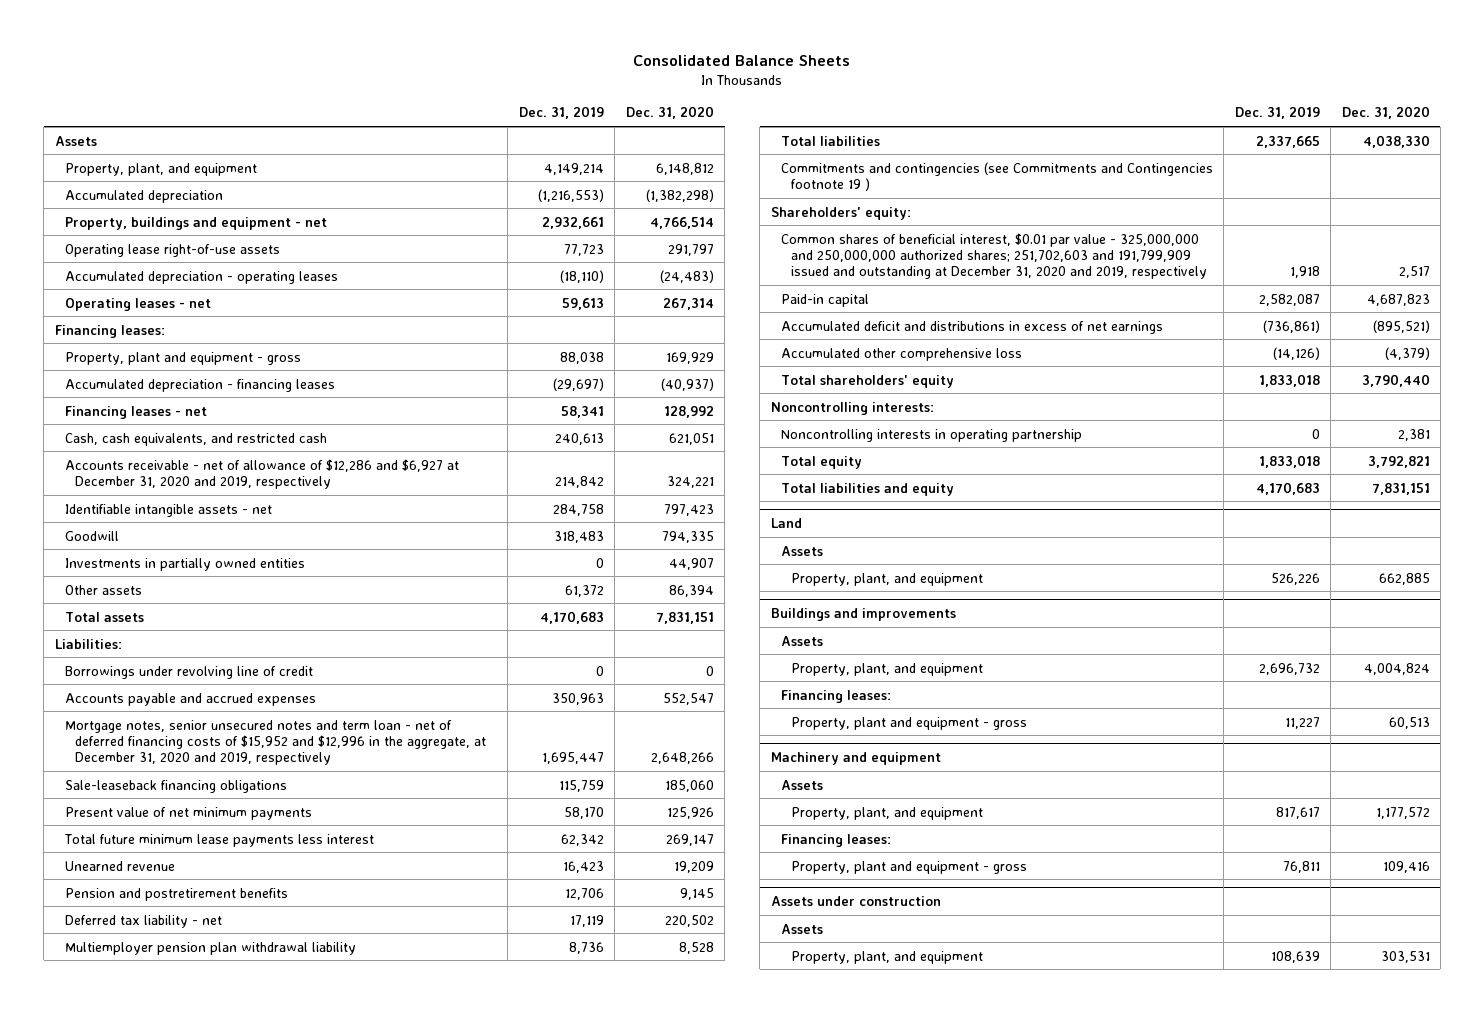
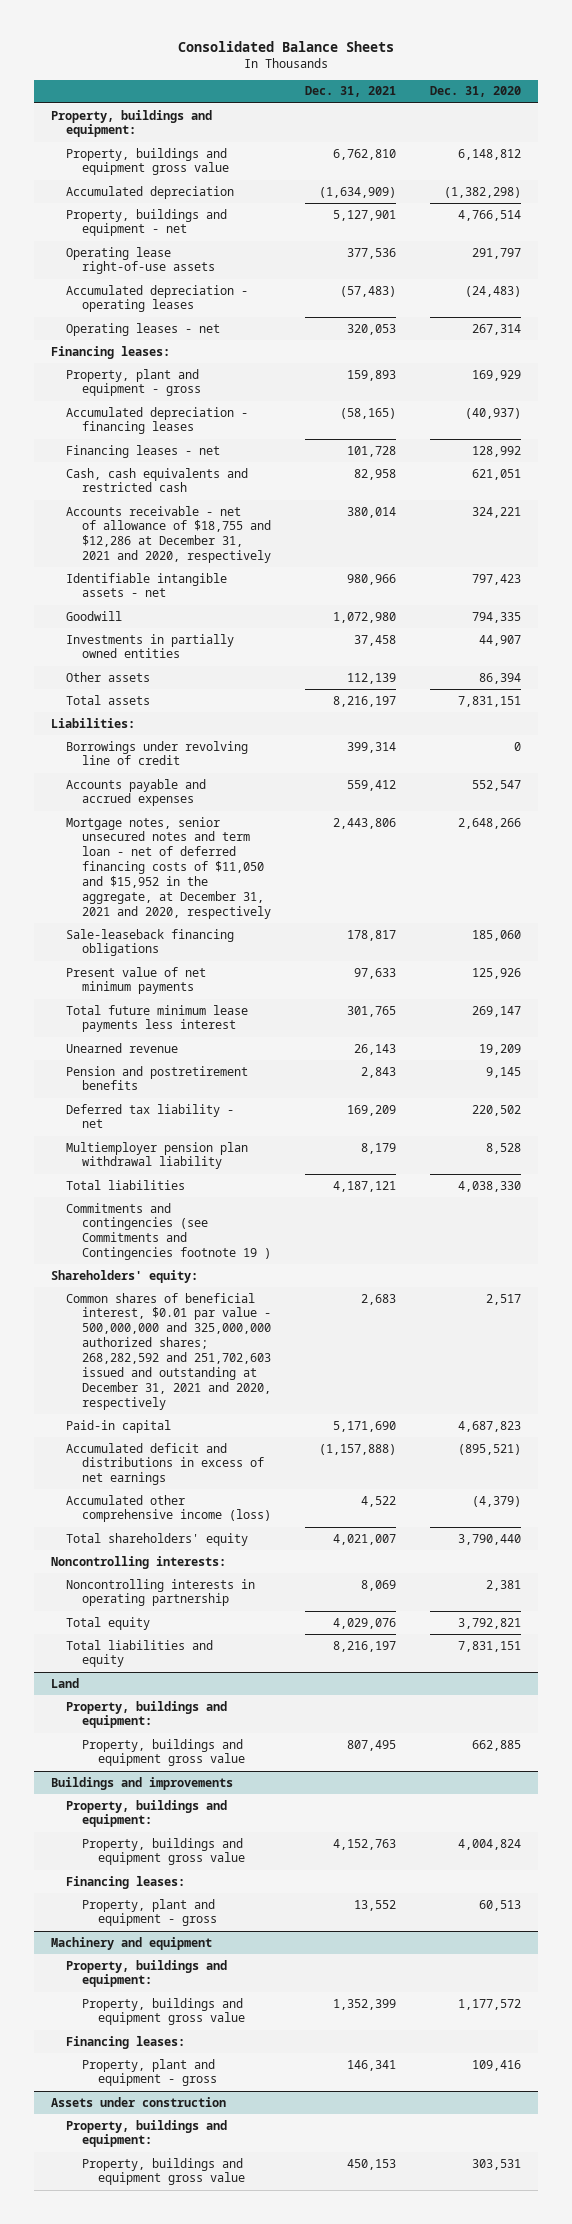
- | Dec. 31, 2019 | Dec. 31, 2020
+ | Dec. 31, 2021 | Dec. 31, 2020
- Assets
- Property, plant, and equipment | 4,149,214 | 6,148,812
+ Property, buildings and equipment:
+ Property, buildings and equipment gross value | 6,762,810 | 6,148,812
- Cash, cash equivalents, and restricted cash | 240,613 | 621,051
- Accounts receivable - net of allowance of $12,286 and $6,927 at December 31, 2020 and 2019, respectively | 214,842 | 324,221
+ Cash, cash equivalents and restricted cash | 82,958 | 621,051
+ Accounts receivable - net of allowance of $18,755 and $12,286 at December 31, 2021 and 2020, respectively | 380,014 | 324,221
- Mortgage notes, senior unsecured notes and term loan - net of deferred financing costs of $15,952 and $12,996 in the aggregate, at December 31, 2020 and 2019, respectively | 1,695,447 | 2,648,266
+ Mortgage notes, senior unsecured notes and term loan - net of deferred financing costs of $11,050 and $15,952 in the aggregate, at December 31, 2021 and 2020, respectively | 2,443,806 | 2,648,266
- Common shares of beneficial interest, $0.01 par value - 325,000,000 and 250,000,000 authorized shares; 251,702,603 and 191,799,909 issued and outstanding at December 31, 2020 and 2019, respectively | 1,918 | 2,517
+ Common shares of beneficial interest, $0.01 par value - 500,000,000 and 325,000,000 authorized shares; 268,282,592 and 251,702,603 issued and outstanding at December 31, 2021 and 2020, respectively | 2,683 | 2,517
- Accumulated other comprehensive loss | (14,126) | (4,379)
+ Accumulated other comprehensive income (loss) | 4,522 | (4,379)
@ Land
- Assets
- Property, plant, and equipment | 526,226 | 662,885
+ Property, buildings and equipment:
+ Property, buildings and equipment gross value | 807,495 | 662,885
@ Buildings and improvements
- Assets
- Property, plant, and equipment | 2,696,732 | 4,004,824
+ Property, buildings and equipment:
+ Property, buildings and equipment gross value | 4,152,763 | 4,004,824
@ Machinery and equipment
- Assets
- Property, plant, and equipment | 817,617 | 1,177,572
+ Property, buildings and equipment:
+ Property, buildings and equipment gross value | 1,352,399 | 1,177,572
@ Assets under construction
- Assets
- Property, plant, and equipment | 108,639 | 303,531
+ Property, buildings and equipment:
+ Property, buildings and equipment gross value | 450,153 | 303,531

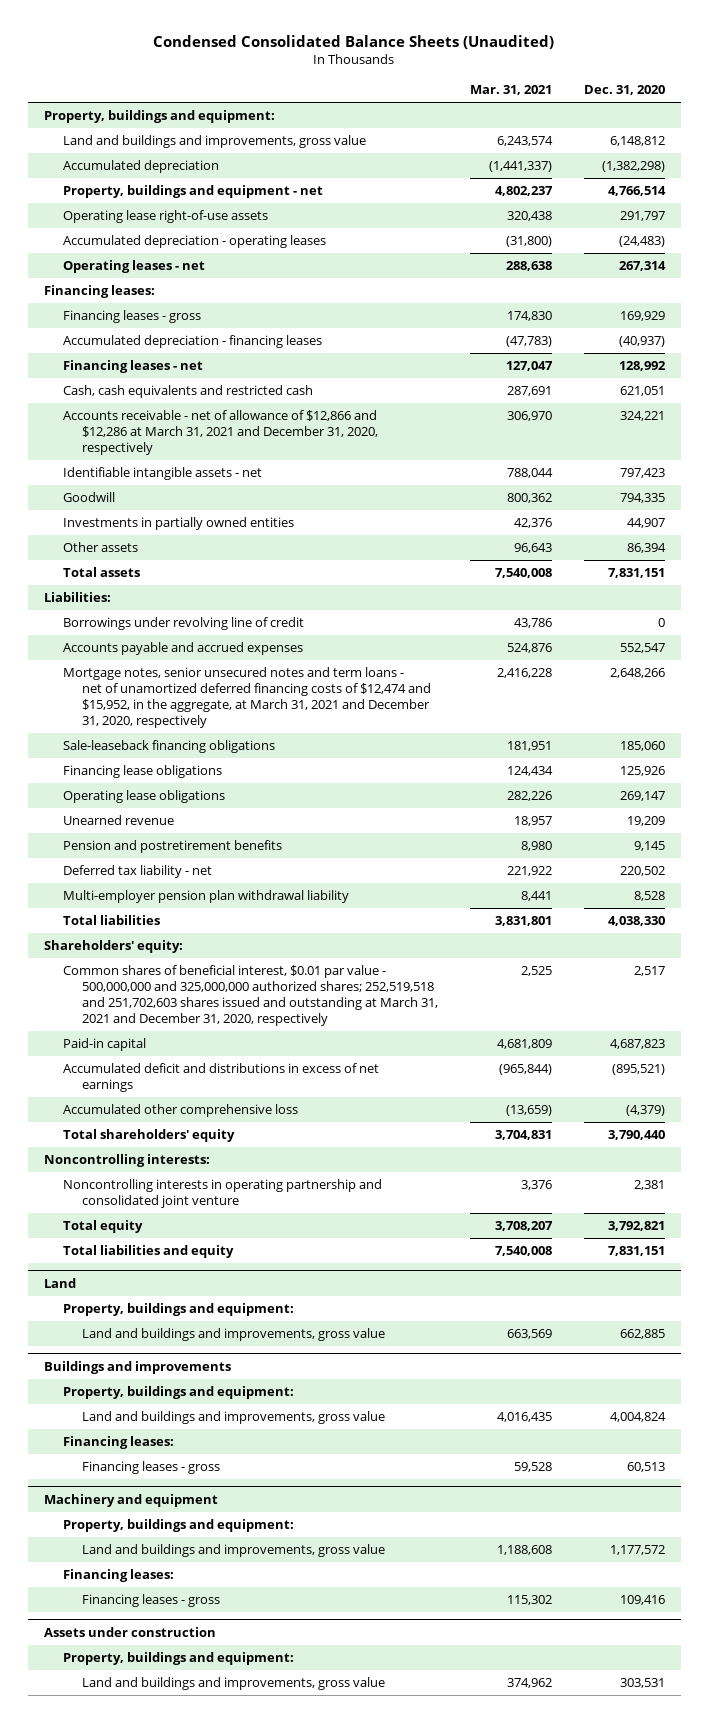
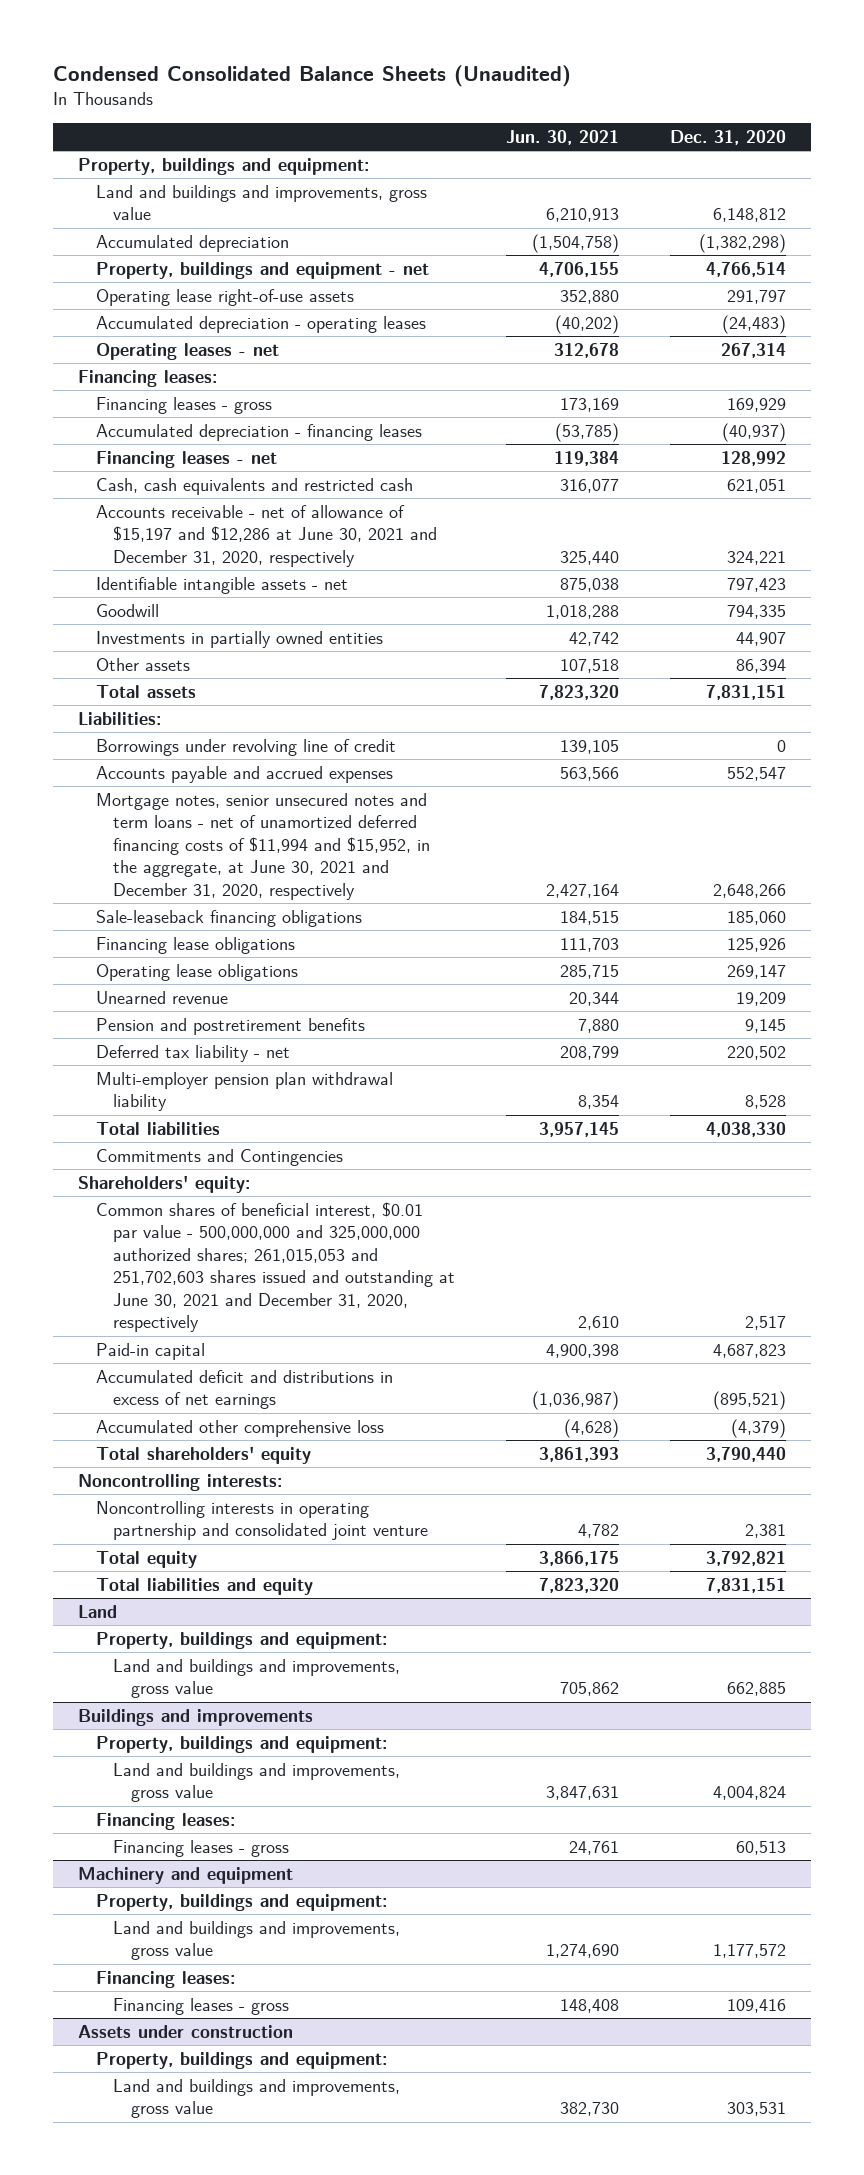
- | Mar. 31, 2021 | Dec. 31, 2020
+ | Jun. 30, 2021 | Dec. 31, 2020
- Accounts receivable - net of allowance of $12,866 and $12,286 at March 31, 2021 and December 31, 2020, respectively | 306,970 | 324,221
+ Accounts receivable - net of allowance of $15,197 and $12,286 at June 30, 2021 and December 31, 2020, respectively | 325,440 | 324,221
- Mortgage notes, senior unsecured notes and term loans - net of unamortized deferred financing costs of $12,474 and $15,952, in the aggregate, at March 31, 2021 and December 31, 2020, respectively | 2,416,228 | 2,648,266
+ Mortgage notes, senior unsecured notes and term loans - net of unamortized deferred financing costs of $11,994 and $15,952, in the aggregate, at June 30, 2021 and December 31, 2020, respectively | 2,427,164 | 2,648,266
+ Commitments and Contingencies
- Common shares of beneficial interest, $0.01 par value - 500,000,000 and 325,000,000 authorized shares; 252,519,518 and 251,702,603 shares issued and outstanding at March 31, 2021 and December 31, 2020, respectively | 2,525 | 2,517
+ Common shares of beneficial interest, $0.01 par value - 500,000,000 and 325,000,000 authorized shares; 261,015,053 and 251,702,603 shares issued and outstanding at June 30, 2021 and December 31, 2020, respectively | 2,610 | 2,517

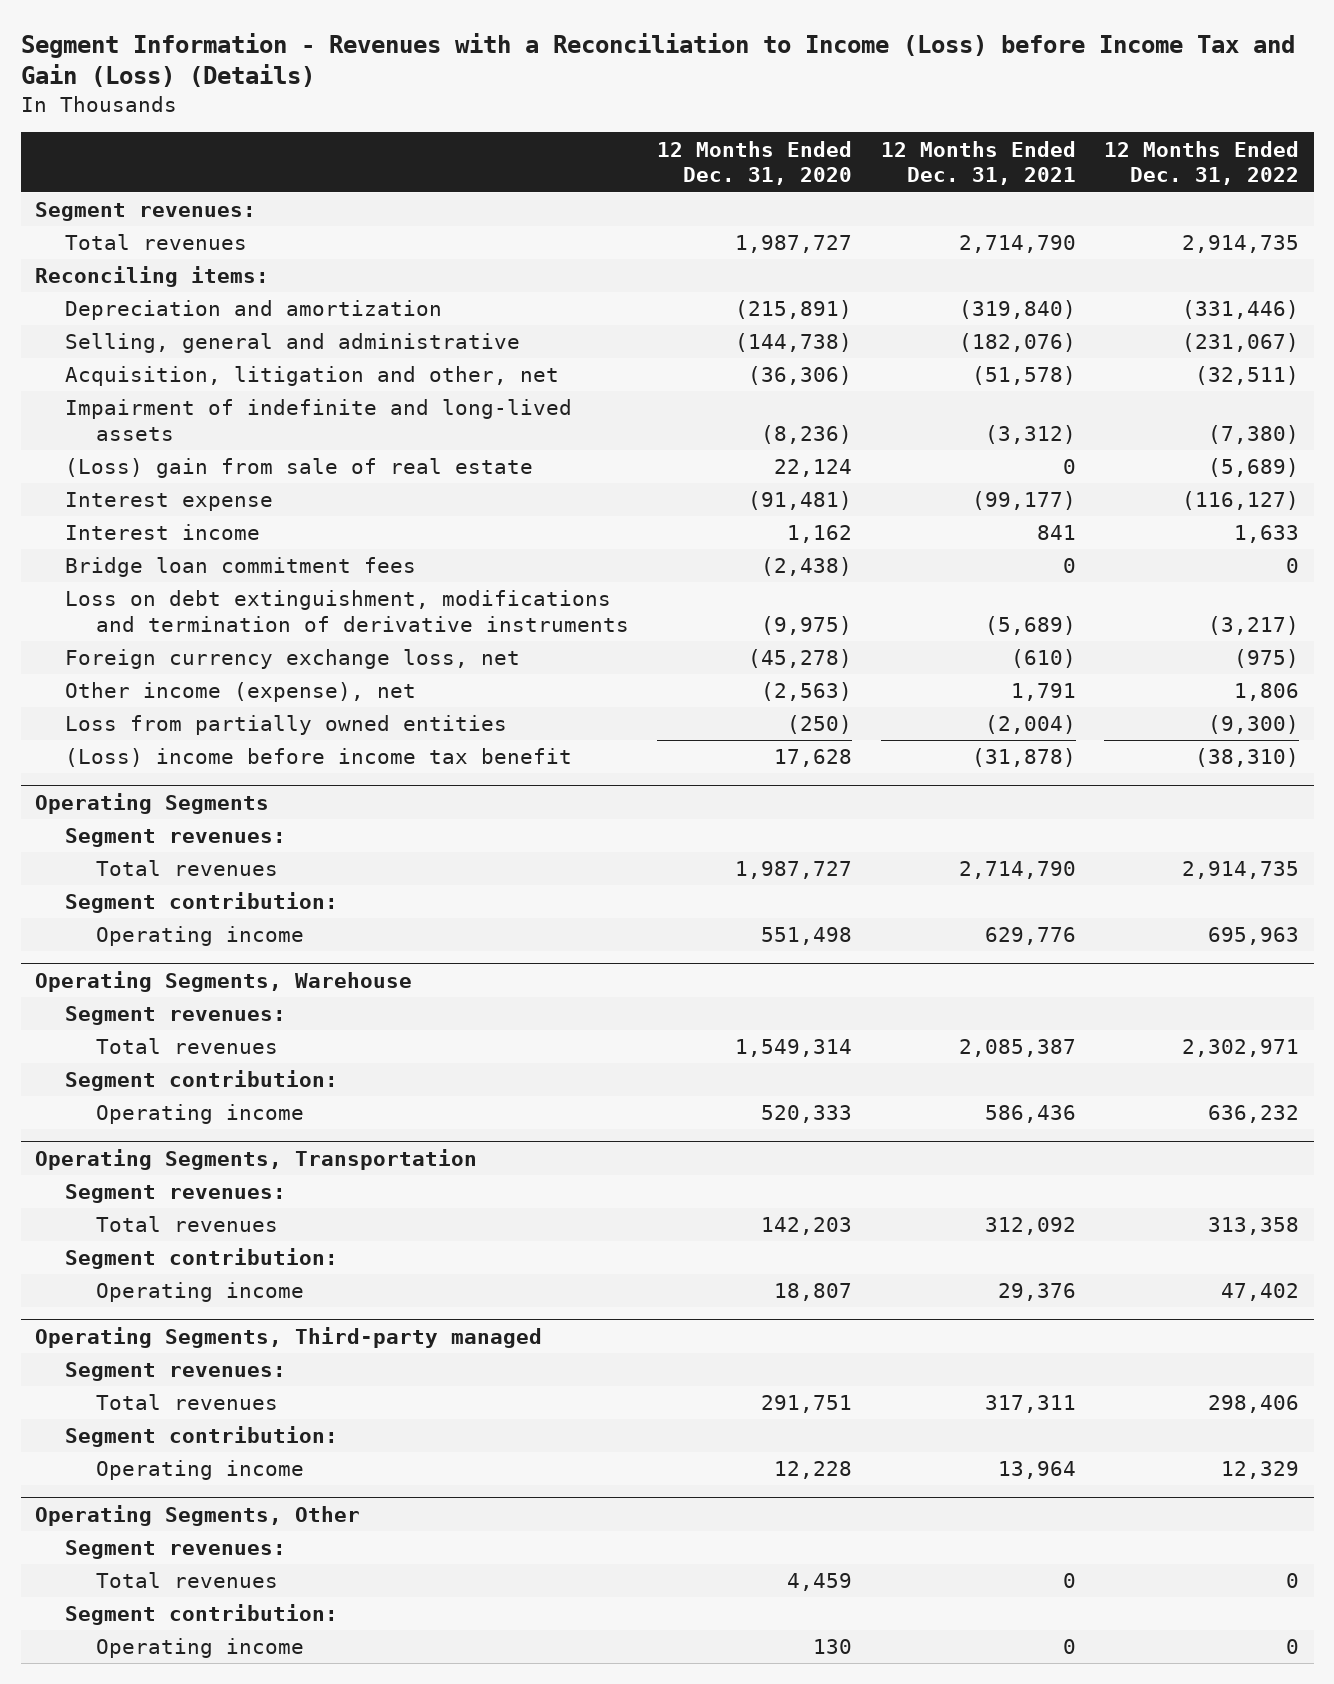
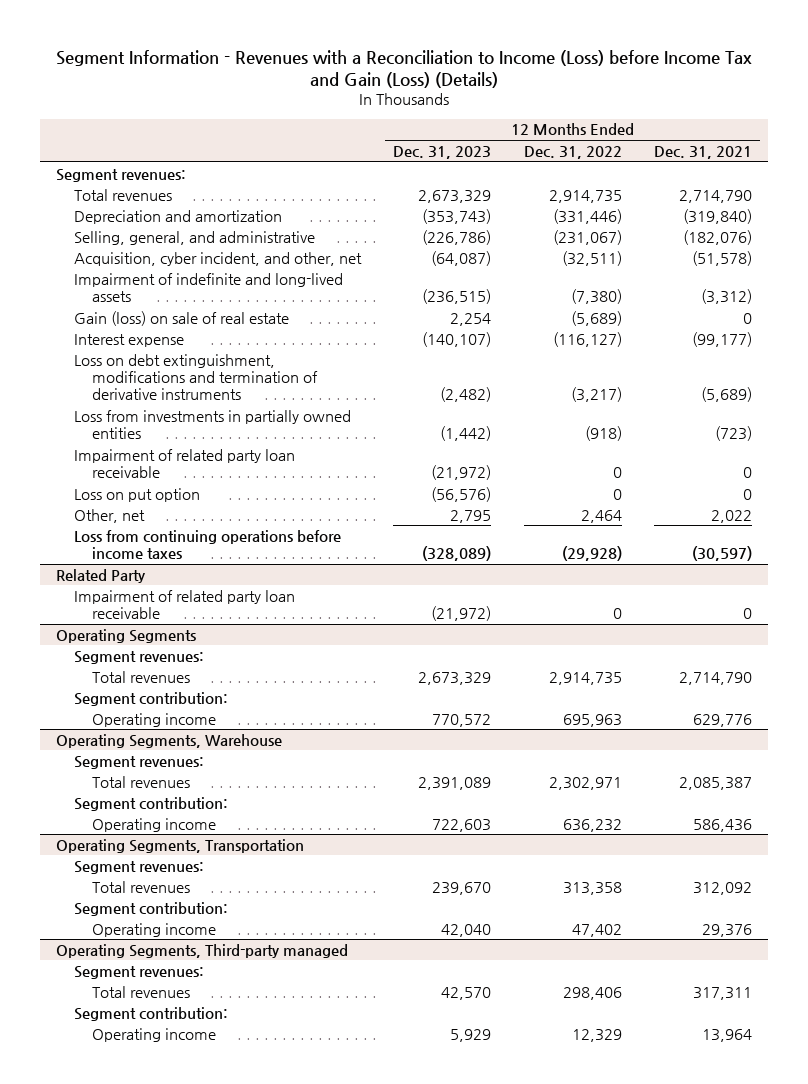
- | 12 Months Ended Dec. 31, 2020 | 12 Months Ended Dec. 31, 2021 | 12 Months Ended Dec. 31, 2022
+ | 12 Months Ended Dec. 31, 2023 | 12 Months Ended Dec. 31, 2022 | 12 Months Ended Dec. 31, 2021
- Reconciling items:
- Selling, general and administrative | (144,738) | (182,076) | (231,067)
- Acquisition, litigation and other, net | (36,306) | (51,578) | (32,511)
+ Selling, general, and administrative | (226,786) | (231,067) | (182,076)
+ Acquisition, cyber incident, and other, net | (64,087) | (32,511) | (51,578)
- (Loss) gain from sale of real estate | 22,124 | 0 | (5,689)
+ Gain (loss) on sale of real estate | 2,254 | (5,689) | 0
- Interest income | 1,162 | 841 | 1,633
- Bridge loan commitment fees | (2,438) | 0 | 0
- Foreign currency exchange loss, net | (45,278) | (610) | (975)
- Other income (expense), net | (2,563) | 1,791 | 1,806
- Loss from partially owned entities | (250) | (2,004) | (9,300)
- (Loss) income before income tax benefit | 17,628 | (31,878) | (38,310)
+ Loss from investments in partially owned entities | (1,442) | (918) | (723)
+ Impairment of related party loan receivable | (21,972) | 0 | 0
+ Loss on put option | (56,576) | 0 | 0
+ Other, net | 2,795 | 2,464 | 2,022
+ Loss from continuing operations before income taxes | (328,089) | (29,928) | (30,597)
+ Related Party
+ Impairment of related party loan receivable | (21,972) | 0 | 0
- Operating Segments, Other
- Segment revenues:
- Total revenues | 4,459 | 0 | 0
- Segment contribution:
- Operating income | 130 | 0 | 0

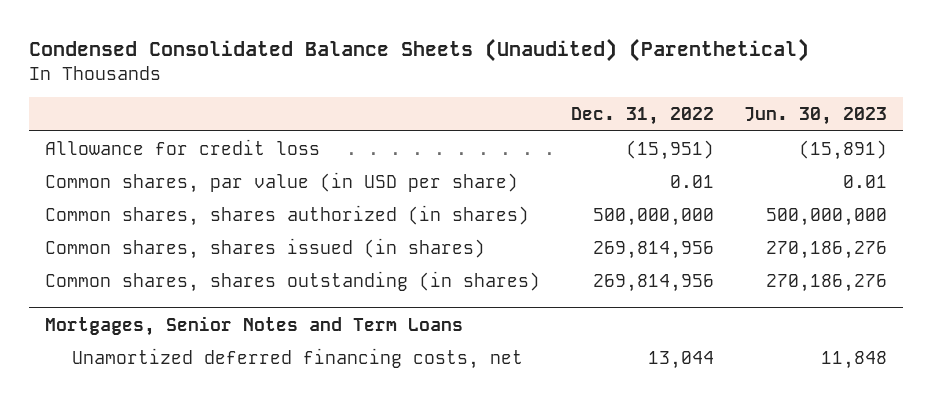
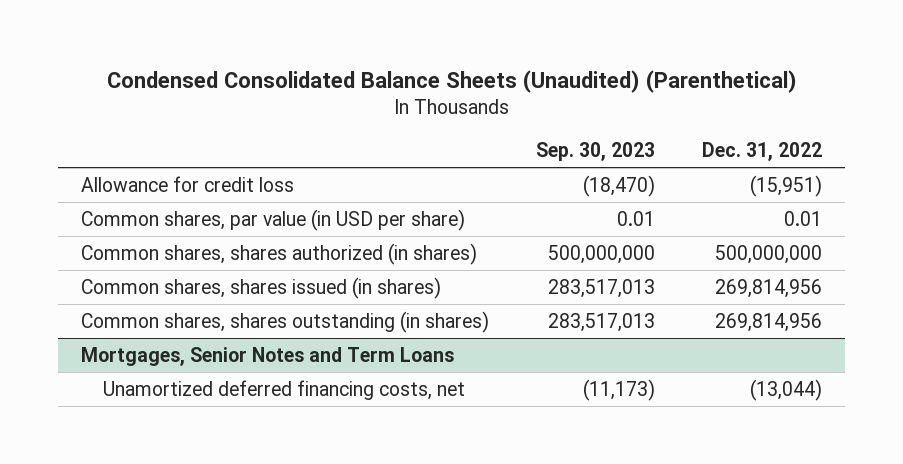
- | Dec. 31, 2022 | Jun. 30, 2023
+ | Sep. 30, 2023 | Dec. 31, 2022
@ Mortgages, Senior Notes and Term Loans
- Unamortized deferred financing costs, net | 13,044 | 11,848
+ Unamortized deferred financing costs, net | (11,173) | (13,044)

